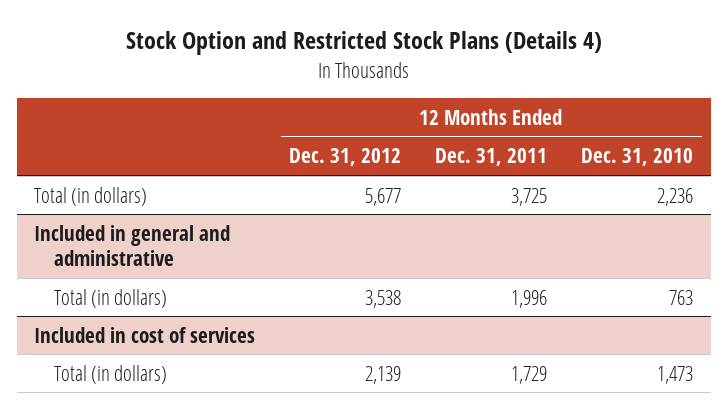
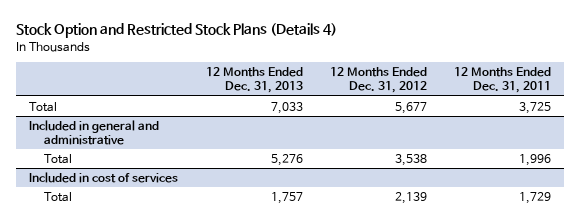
- | 12 Months Ended Dec. 31, 2012 | 12 Months Ended Dec. 31, 2011 | 12 Months Ended Dec. 31, 2010
+ | 12 Months Ended Dec. 31, 2013 | 12 Months Ended Dec. 31, 2012 | 12 Months Ended Dec. 31, 2011
- Total (in dollars) | 5,677 | 3,725 | 2,236
+ Total | 7,033 | 5,677 | 3,725
@ Included in general and administrative
- Total (in dollars) | 3,538 | 1,996 | 763
+ Total | 5,276 | 3,538 | 1,996
@ Included in cost of services
- Total (in dollars) | 2,139 | 1,729 | 1,473
+ Total | 1,757 | 2,139 | 1,729

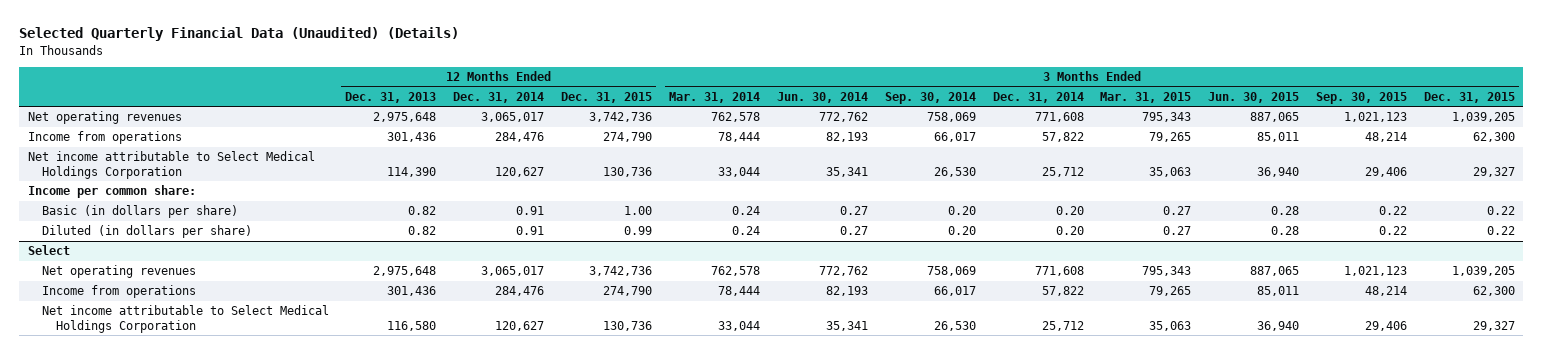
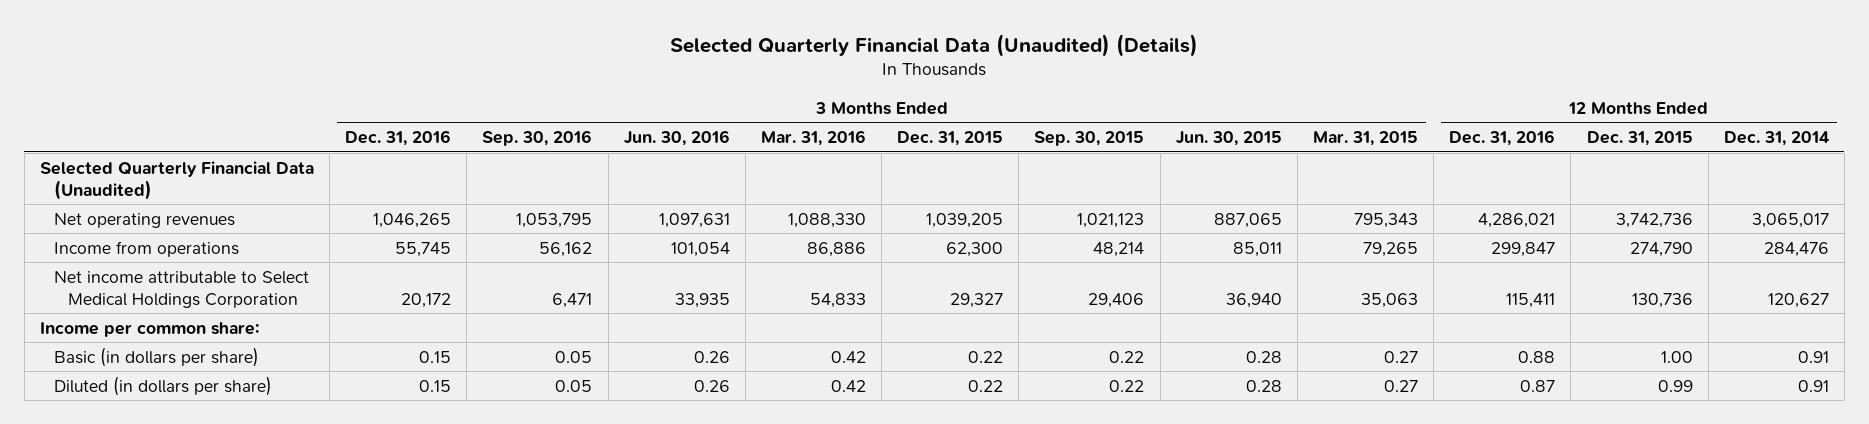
- | 12 Months Ended Dec. 31, 2013 | 12 Months Ended Dec. 31, 2014 | 12 Months Ended Dec. 31, 2015 | 3 Months Ended Mar. 31, 2014 | 3 Months Ended Jun. 30, 2014 | 3 Months Ended Sep. 30, 2014 | 3 Months Ended Dec. 31, 2014 | 3 Months Ended Mar. 31, 2015 | 3 Months Ended Jun. 30, 2015 | 3 Months Ended Sep. 30, 2015 | 3 Months Ended Dec. 31, 2015
+ | 3 Months Ended Dec. 31, 2016 | 3 Months Ended Sep. 30, 2016 | 3 Months Ended Jun. 30, 2016 | 3 Months Ended Mar. 31, 2016 | 3 Months Ended Dec. 31, 2015 | 3 Months Ended Sep. 30, 2015 | 3 Months Ended Jun. 30, 2015 | 3 Months Ended Mar. 31, 2015 | 12 Months Ended Dec. 31, 2016 | 12 Months Ended Dec. 31, 2015 | 12 Months Ended Dec. 31, 2014
+ Selected Quarterly Financial Data (Unaudited)
- Select
- Net operating revenues | 2,975,648 | 3,065,017 | 3,742,736 | 762,578 | 772,762 | 758,069 | 771,608 | 795,343 | 887,065 | 1,021,123 | 1,039,205
- Income from operations | 301,436 | 284,476 | 274,790 | 78,444 | 82,193 | 66,017 | 57,822 | 79,265 | 85,011 | 48,214 | 62,300
- Net income attributable to Select Medical Holdings Corporation | 116,580 | 120,627 | 130,736 | 33,044 | 35,341 | 26,530 | 25,712 | 35,063 | 36,940 | 29,406 | 29,327

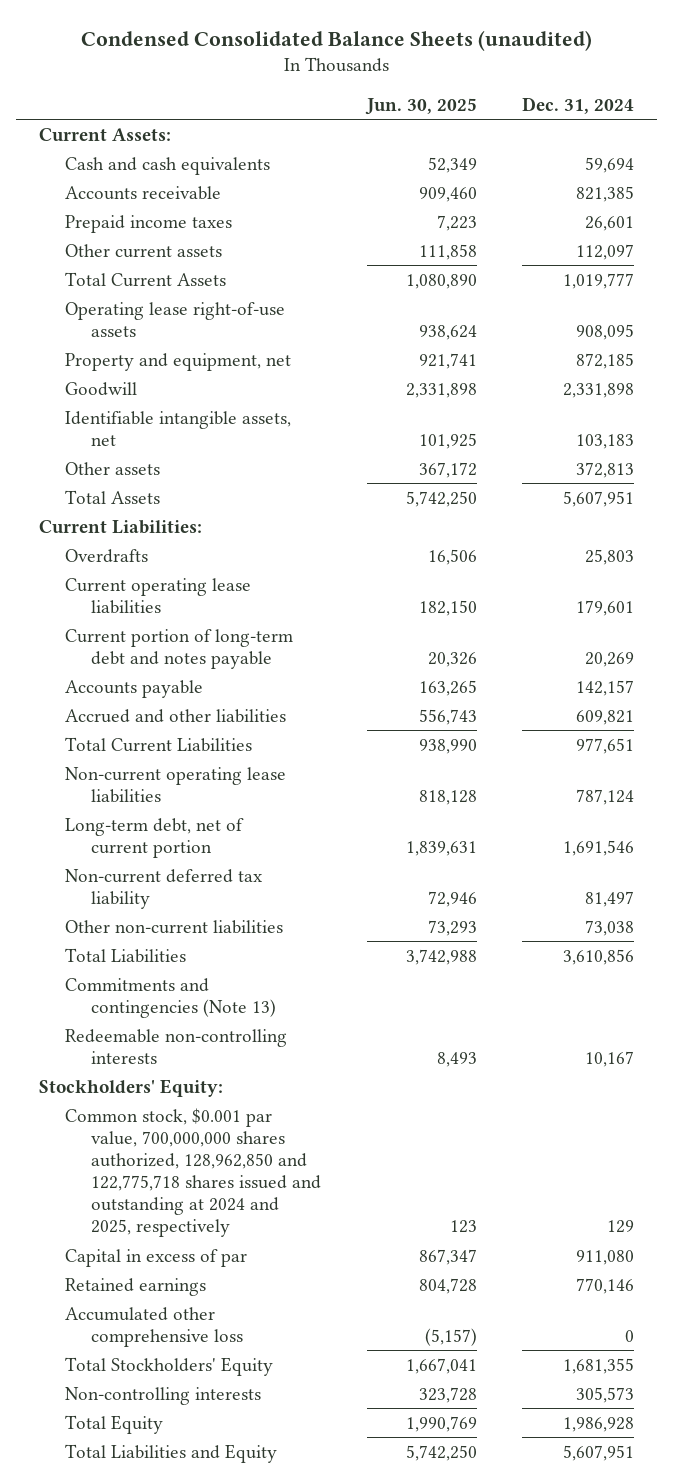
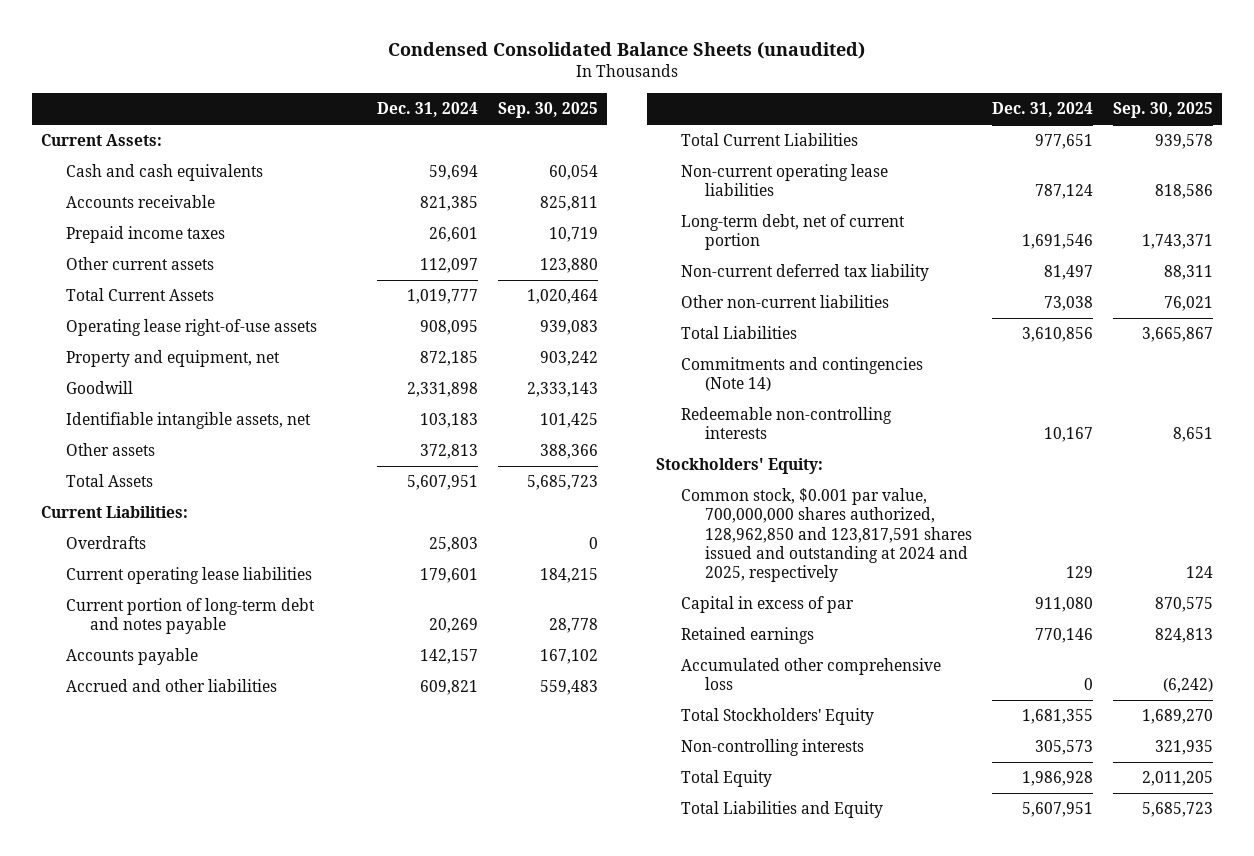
- | Jun. 30, 2025 | Dec. 31, 2024
+ | Dec. 31, 2024 | Sep. 30, 2025
- Commitments and contingencies (Note 13)
+ Commitments and contingencies (Note 14)
- Common stock, $0.001 par value, 700,000,000 shares authorized, 128,962,850 and 122,775,718 shares issued and outstanding at 2024 and 2025, respectively | 123 | 129
+ Common stock, $0.001 par value, 700,000,000 shares authorized, 128,962,850 and 123,817,591 shares issued and outstanding at 2024 and 2025, respectively | 129 | 124

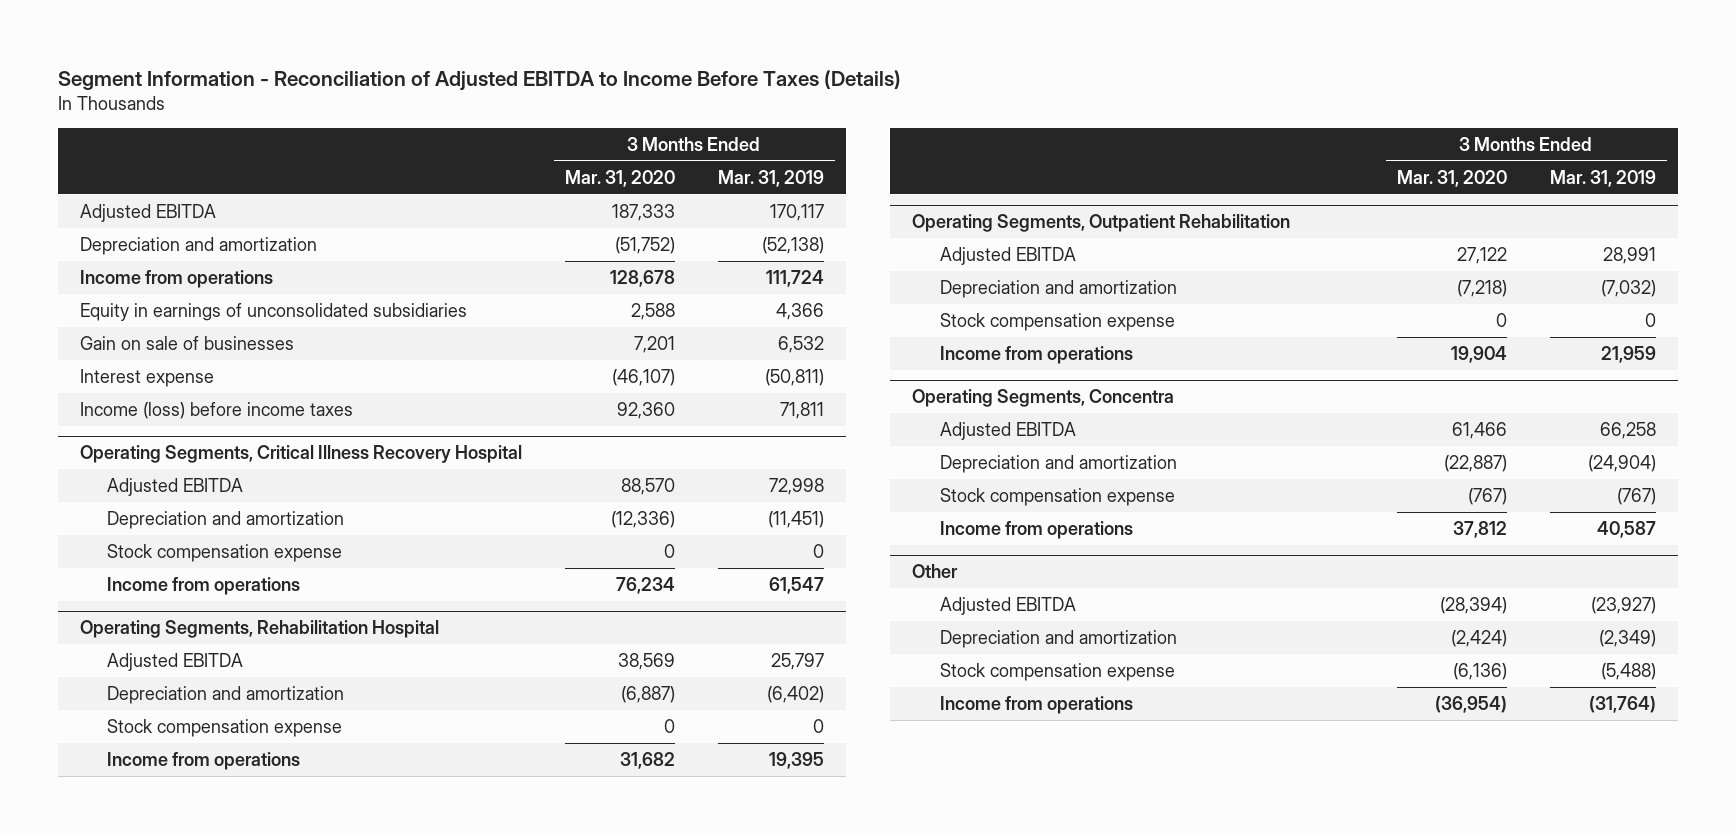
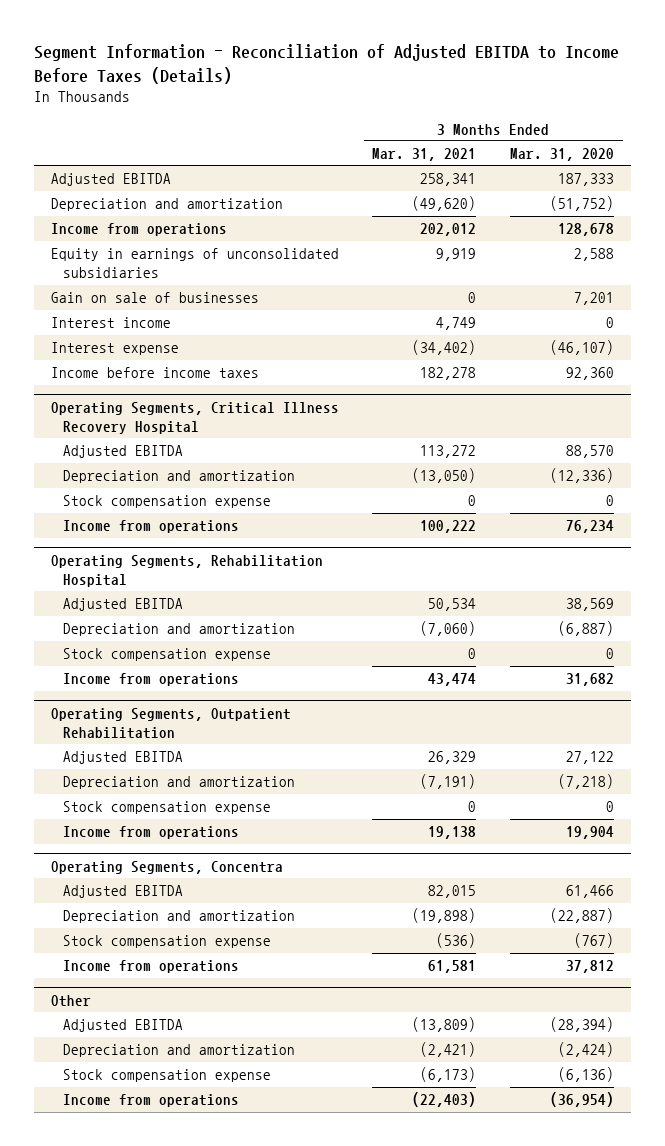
- | 3 Months Ended Mar. 31, 2020 | 3 Months Ended Mar. 31, 2019
+ | 3 Months Ended Mar. 31, 2021 | 3 Months Ended Mar. 31, 2020
+ Interest income | 4,749 | 0
- Income (loss) before income taxes | 92,360 | 71,811
+ Income before income taxes | 182,278 | 92,360

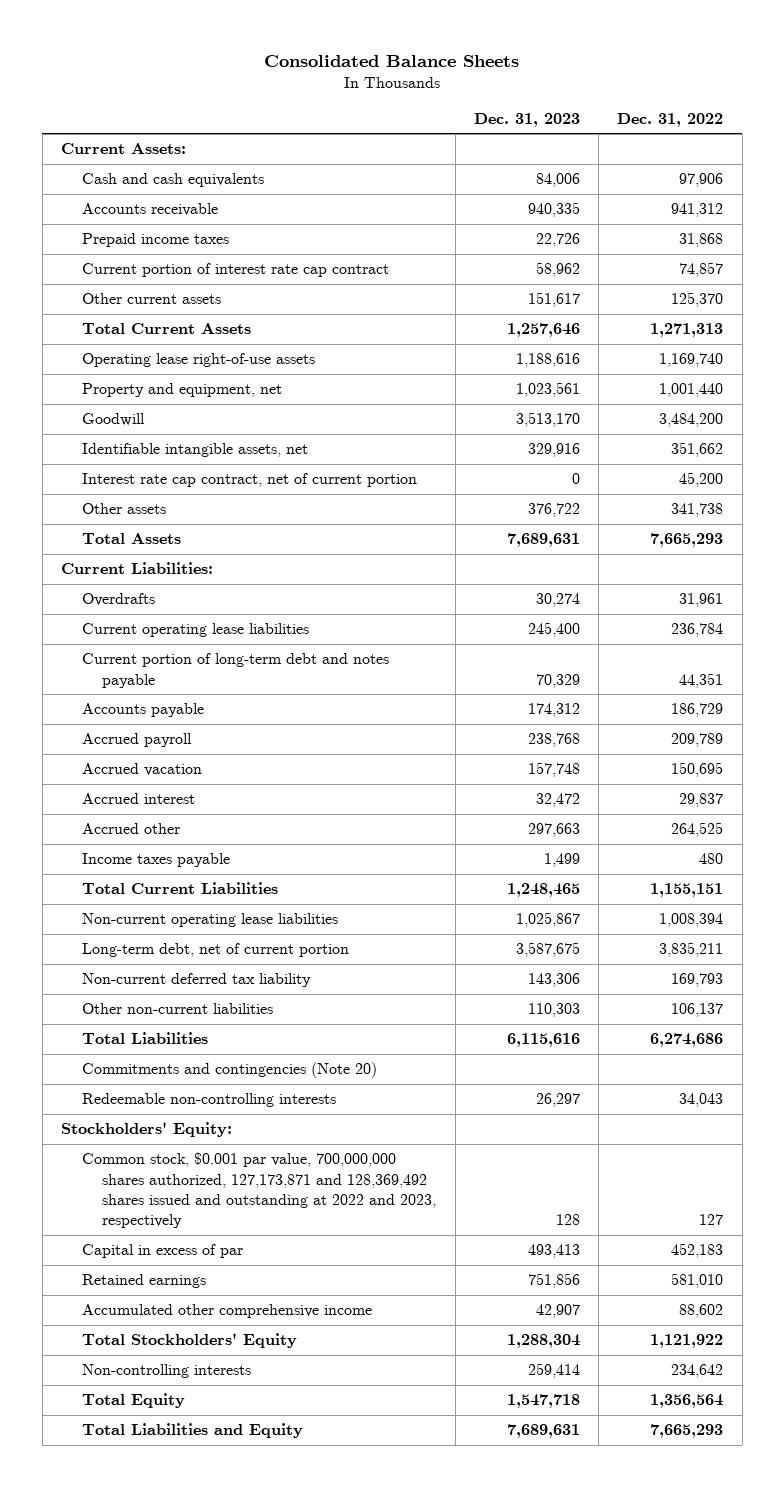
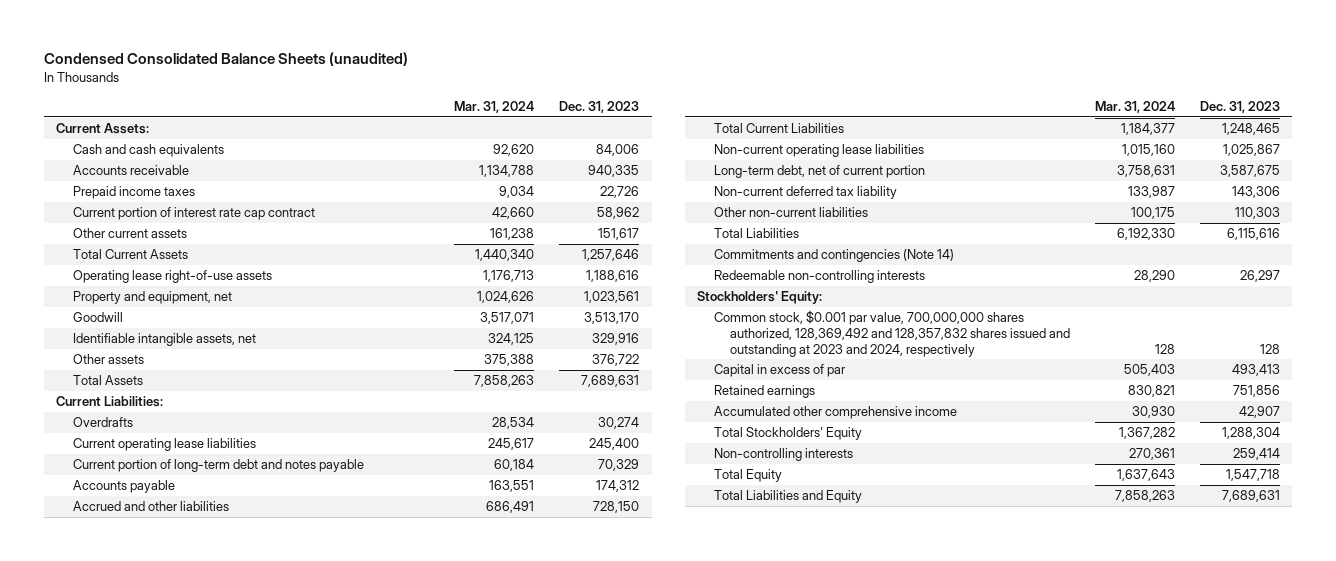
- Consolidated Balance Sheets
+ Condensed Consolidated Balance Sheets (unaudited)
- | Dec. 31, 2023 | Dec. 31, 2022
+ | Mar. 31, 2024 | Dec. 31, 2023
- Interest rate cap contract, net of current portion | 0 | 45,200
- Accrued payroll | 238,768 | 209,789
- Accrued vacation | 157,748 | 150,695
- Accrued interest | 32,472 | 29,837
- Accrued other | 297,663 | 264,525
- Income taxes payable | 1,499 | 480
+ Accrued and other liabilities | 686,491 | 728,150
- Commitments and contingencies (Note 20)
+ Commitments and contingencies (Note 14)
- Common stock, $0.001 par value, 700,000,000 shares authorized, 127,173,871 and 128,369,492 shares issued and outstanding at 2022 and 2023, respectively | 128 | 127
+ Common stock, $0.001 par value, 700,000,000 shares authorized, 128,369,492 and 128,357,832 shares issued and outstanding at 2023 and 2024, respectively | 128 | 128

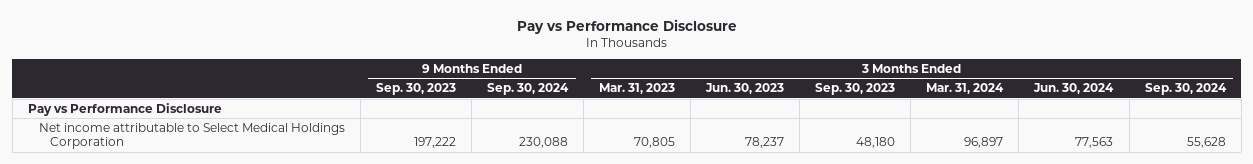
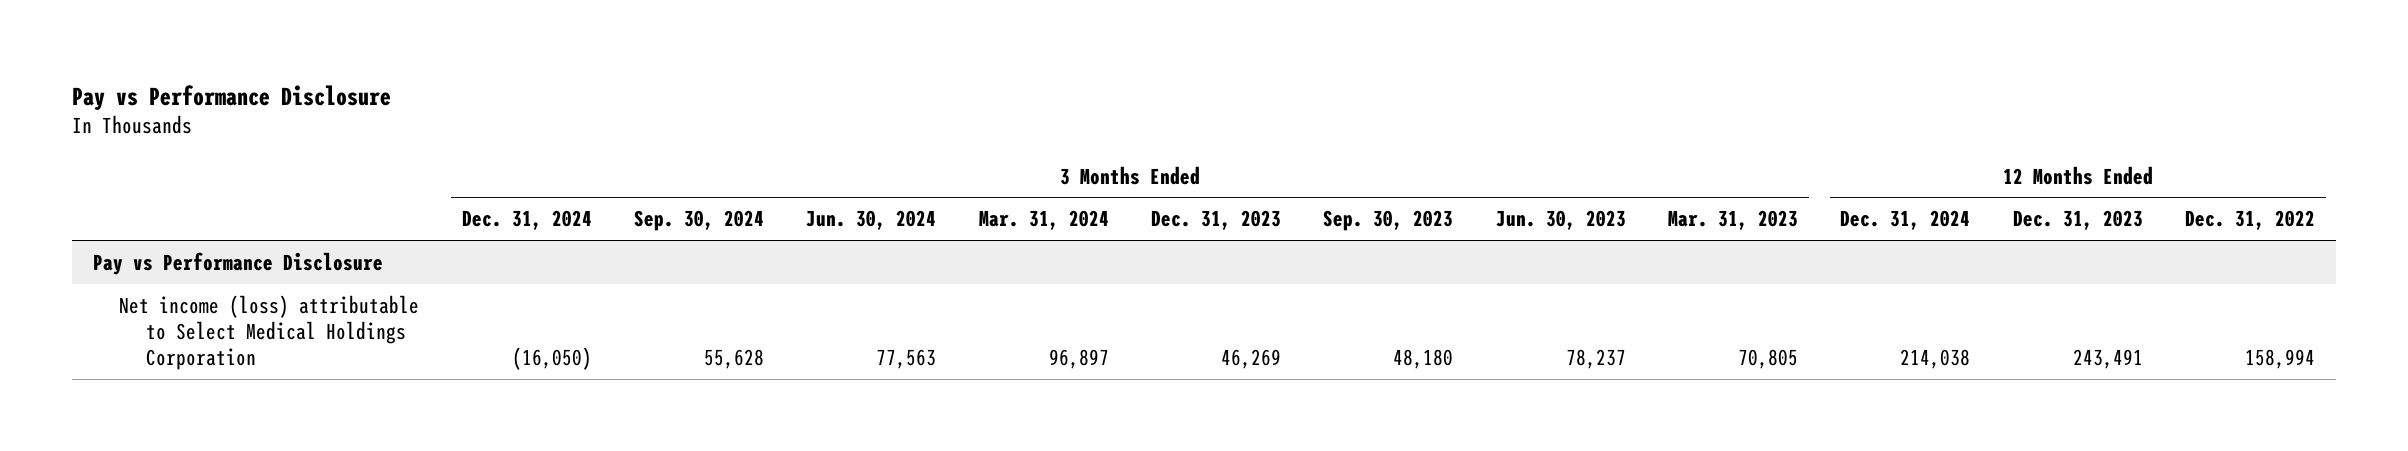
- | 9 Months Ended Sep. 30, 2023 | 9 Months Ended Sep. 30, 2024 | 3 Months Ended Mar. 31, 2023 | 3 Months Ended Jun. 30, 2023 | 3 Months Ended Sep. 30, 2023 | 3 Months Ended Mar. 31, 2024 | 3 Months Ended Jun. 30, 2024 | 3 Months Ended Sep. 30, 2024
+ | 3 Months Ended Dec. 31, 2024 | 3 Months Ended Sep. 30, 2024 | 3 Months Ended Jun. 30, 2024 | 3 Months Ended Mar. 31, 2024 | 3 Months Ended Dec. 31, 2023 | 3 Months Ended Sep. 30, 2023 | 3 Months Ended Jun. 30, 2023 | 3 Months Ended Mar. 31, 2023 | 12 Months Ended Dec. 31, 2024 | 12 Months Ended Dec. 31, 2023 | 12 Months Ended Dec. 31, 2022
- Net income attributable to Select Medical Holdings Corporation | 197,222 | 230,088 | 70,805 | 78,237 | 48,180 | 96,897 | 77,563 | 55,628
+ Net income (loss) attributable to Select Medical Holdings Corporation | (16,050) | 55,628 | 77,563 | 96,897 | 46,269 | 48,180 | 78,237 | 70,805 | 214,038 | 243,491 | 158,994

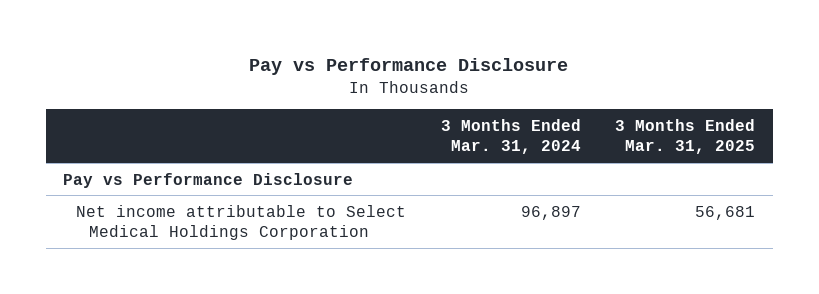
- | 3 Months Ended Dec. 31, 2024 | 3 Months Ended Sep. 30, 2024 | 3 Months Ended Jun. 30, 2024 | 3 Months Ended Mar. 31, 2024 | 3 Months Ended Dec. 31, 2023 | 3 Months Ended Sep. 30, 2023 | 3 Months Ended Jun. 30, 2023 | 3 Months Ended Mar. 31, 2023 | 12 Months Ended Dec. 31, 2024 | 12 Months Ended Dec. 31, 2023 | 12 Months Ended Dec. 31, 2022
+ | 3 Months Ended Mar. 31, 2024 | 3 Months Ended Mar. 31, 2025
- Net income (loss) attributable to Select Medical Holdings Corporation | (16,050) | 55,628 | 77,563 | 96,897 | 46,269 | 48,180 | 78,237 | 70,805 | 214,038 | 243,491 | 158,994
+ Net income attributable to Select Medical Holdings Corporation | 96,897 | 56,681

